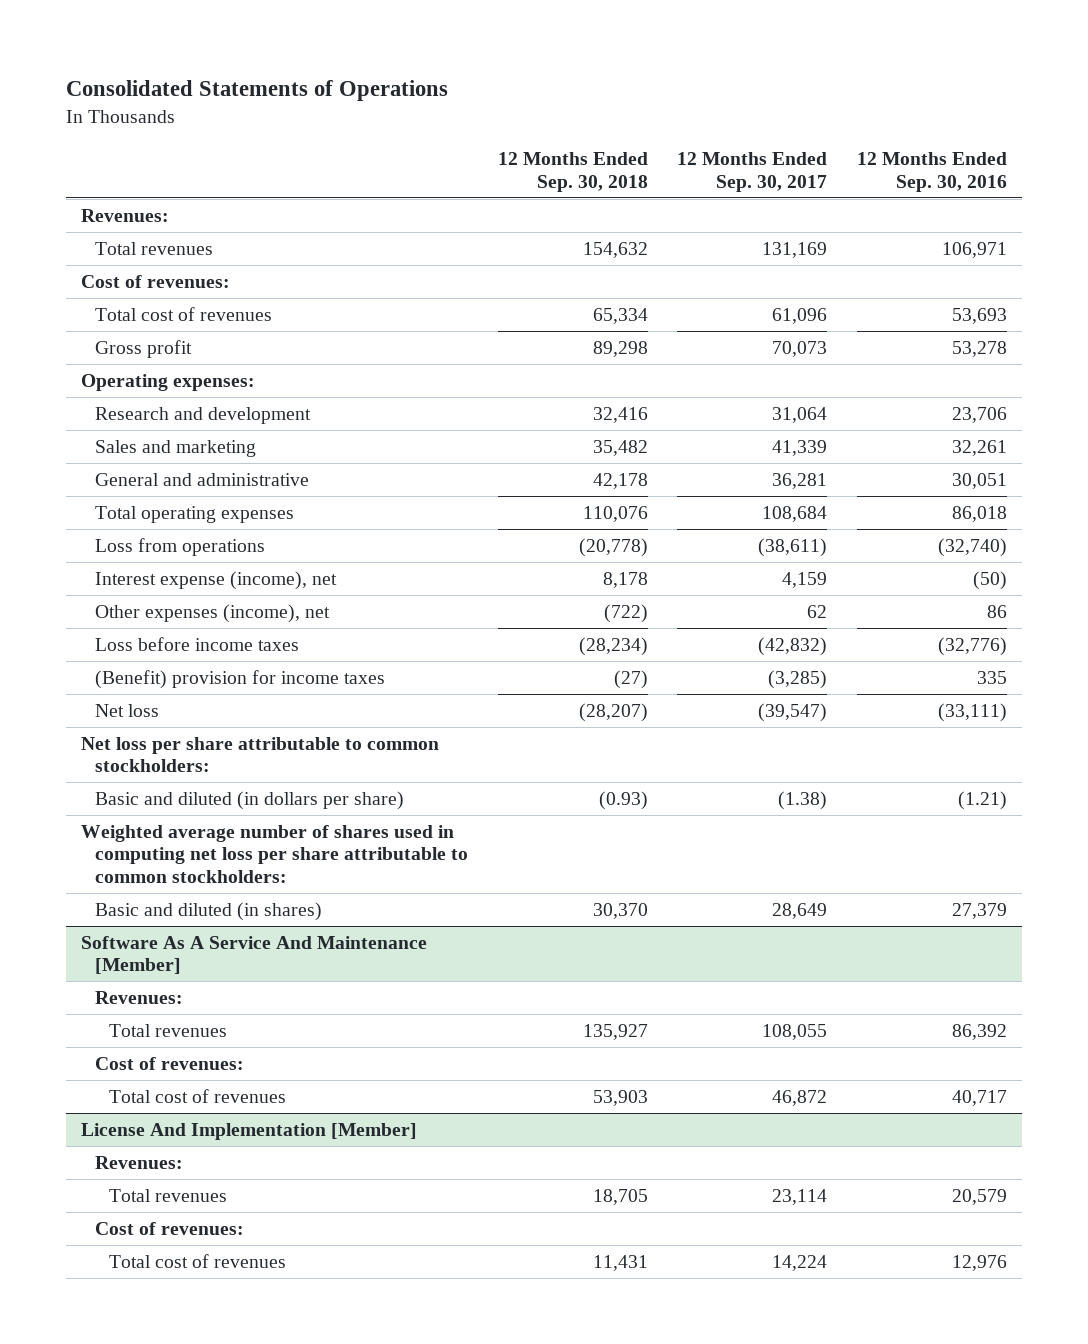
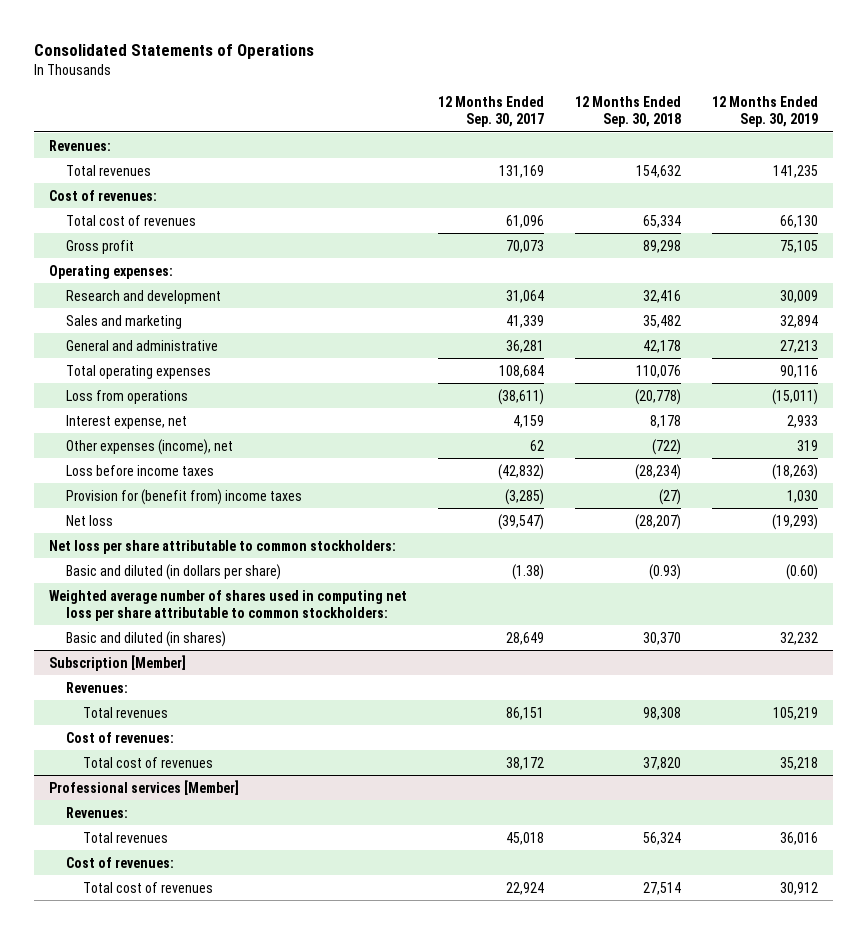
- | 12 Months Ended Sep. 30, 2018 | 12 Months Ended Sep. 30, 2017 | 12 Months Ended Sep. 30, 2016
+ | 12 Months Ended Sep. 30, 2017 | 12 Months Ended Sep. 30, 2018 | 12 Months Ended Sep. 30, 2019
- Interest expense (income), net | 8,178 | 4,159 | (50)
+ Interest expense, net | 4,159 | 8,178 | 2,933
- (Benefit) provision for income taxes | (27) | (3,285) | 335
+ Provision for (benefit from) income taxes | (3,285) | (27) | 1,030
- Software As A Service And Maintenance [Member]
+ Subscription [Member]
- Total revenues | 135,927 | 108,055 | 86,392
+ Total revenues | 86,151 | 98,308 | 105,219
- Total cost of revenues | 53,903 | 46,872 | 40,717
- License And Implementation [Member]
+ Total cost of revenues | 38,172 | 37,820 | 35,218
+ Professional services [Member]
- Total revenues | 18,705 | 23,114 | 20,579
+ Total revenues | 45,018 | 56,324 | 36,016
- Total cost of revenues | 11,431 | 14,224 | 12,976
+ Total cost of revenues | 22,924 | 27,514 | 30,912

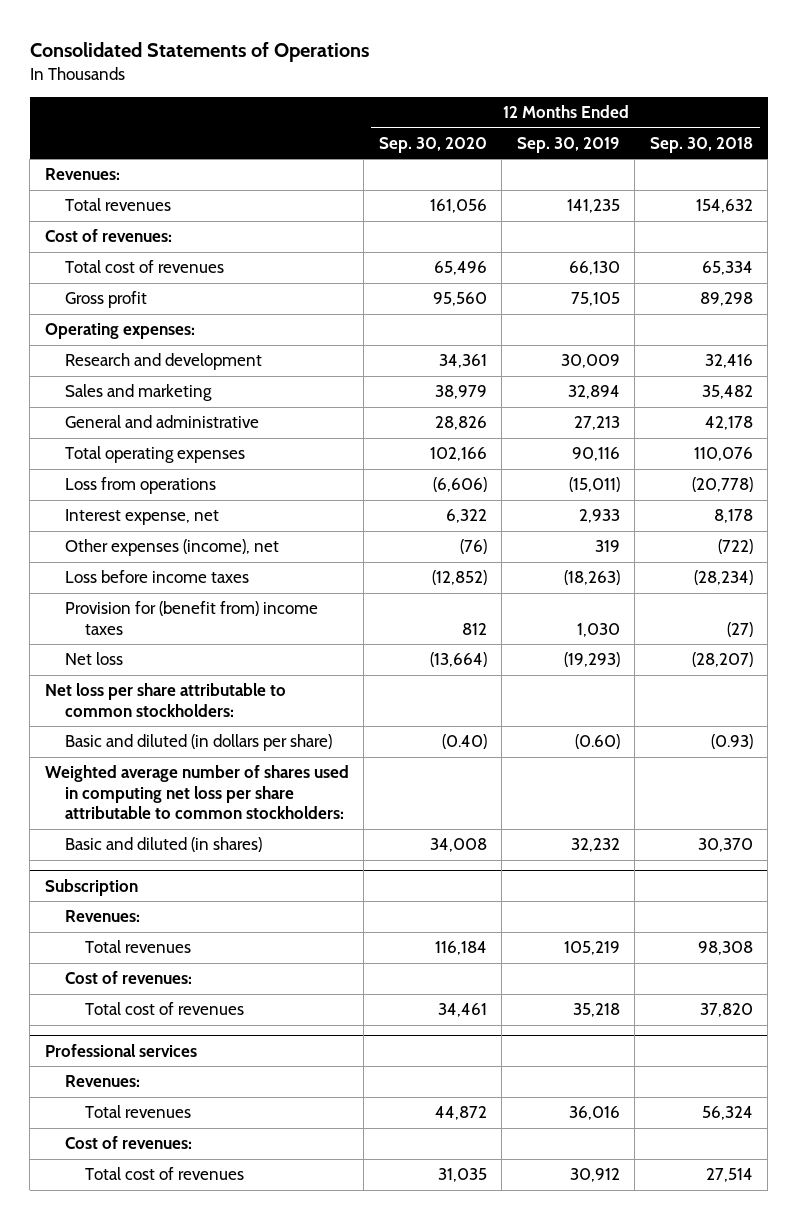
- | 12 Months Ended Sep. 30, 2017 | 12 Months Ended Sep. 30, 2018 | 12 Months Ended Sep. 30, 2019
+ | 12 Months Ended Sep. 30, 2020 | 12 Months Ended Sep. 30, 2019 | 12 Months Ended Sep. 30, 2018
- Subscription [Member]
+ Subscription
- Professional services [Member]
+ Professional services

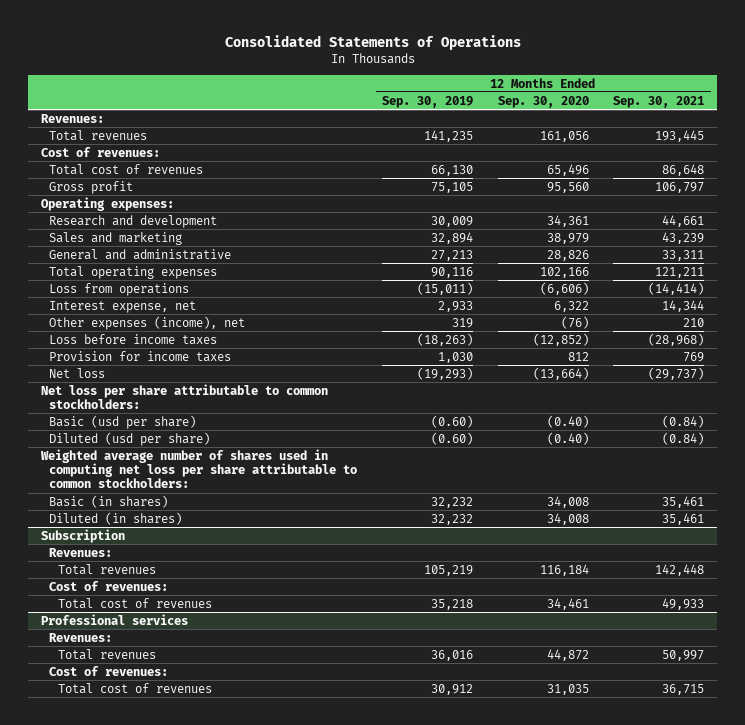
- | 12 Months Ended Sep. 30, 2020 | 12 Months Ended Sep. 30, 2019 | 12 Months Ended Sep. 30, 2018
+ | 12 Months Ended Sep. 30, 2019 | 12 Months Ended Sep. 30, 2020 | 12 Months Ended Sep. 30, 2021
- Provision for (benefit from) income taxes | 812 | 1,030 | (27)
+ Provision for income taxes | 1,030 | 812 | 769
- Basic and diluted (in dollars per share) | (0.40) | (0.60) | (0.93)
+ Basic (usd per share) | (0.60) | (0.40) | (0.84)
+ Diluted (usd per share) | (0.60) | (0.40) | (0.84)
- Basic and diluted (in shares) | 34,008 | 32,232 | 30,370
+ Basic (in shares) | 32,232 | 34,008 | 35,461
+ Diluted (in shares) | 32,232 | 34,008 | 35,461

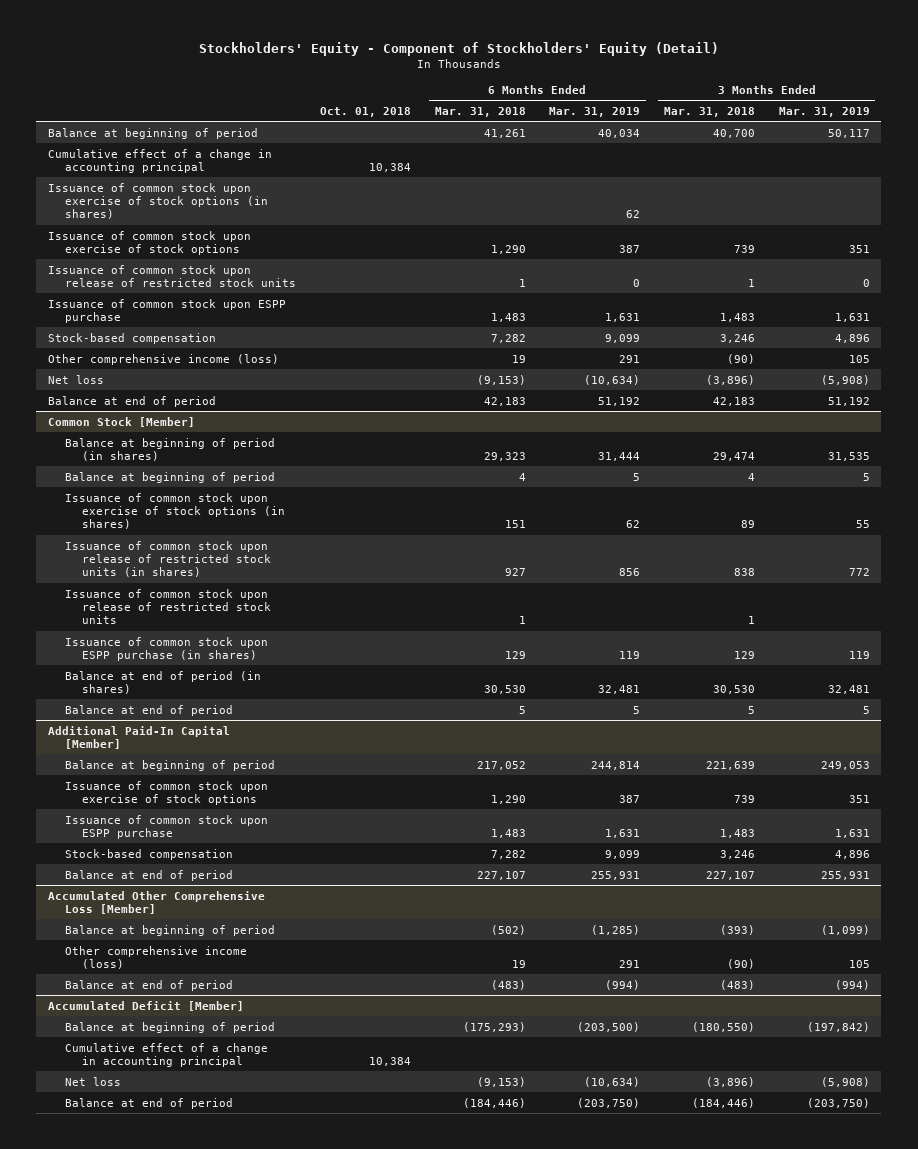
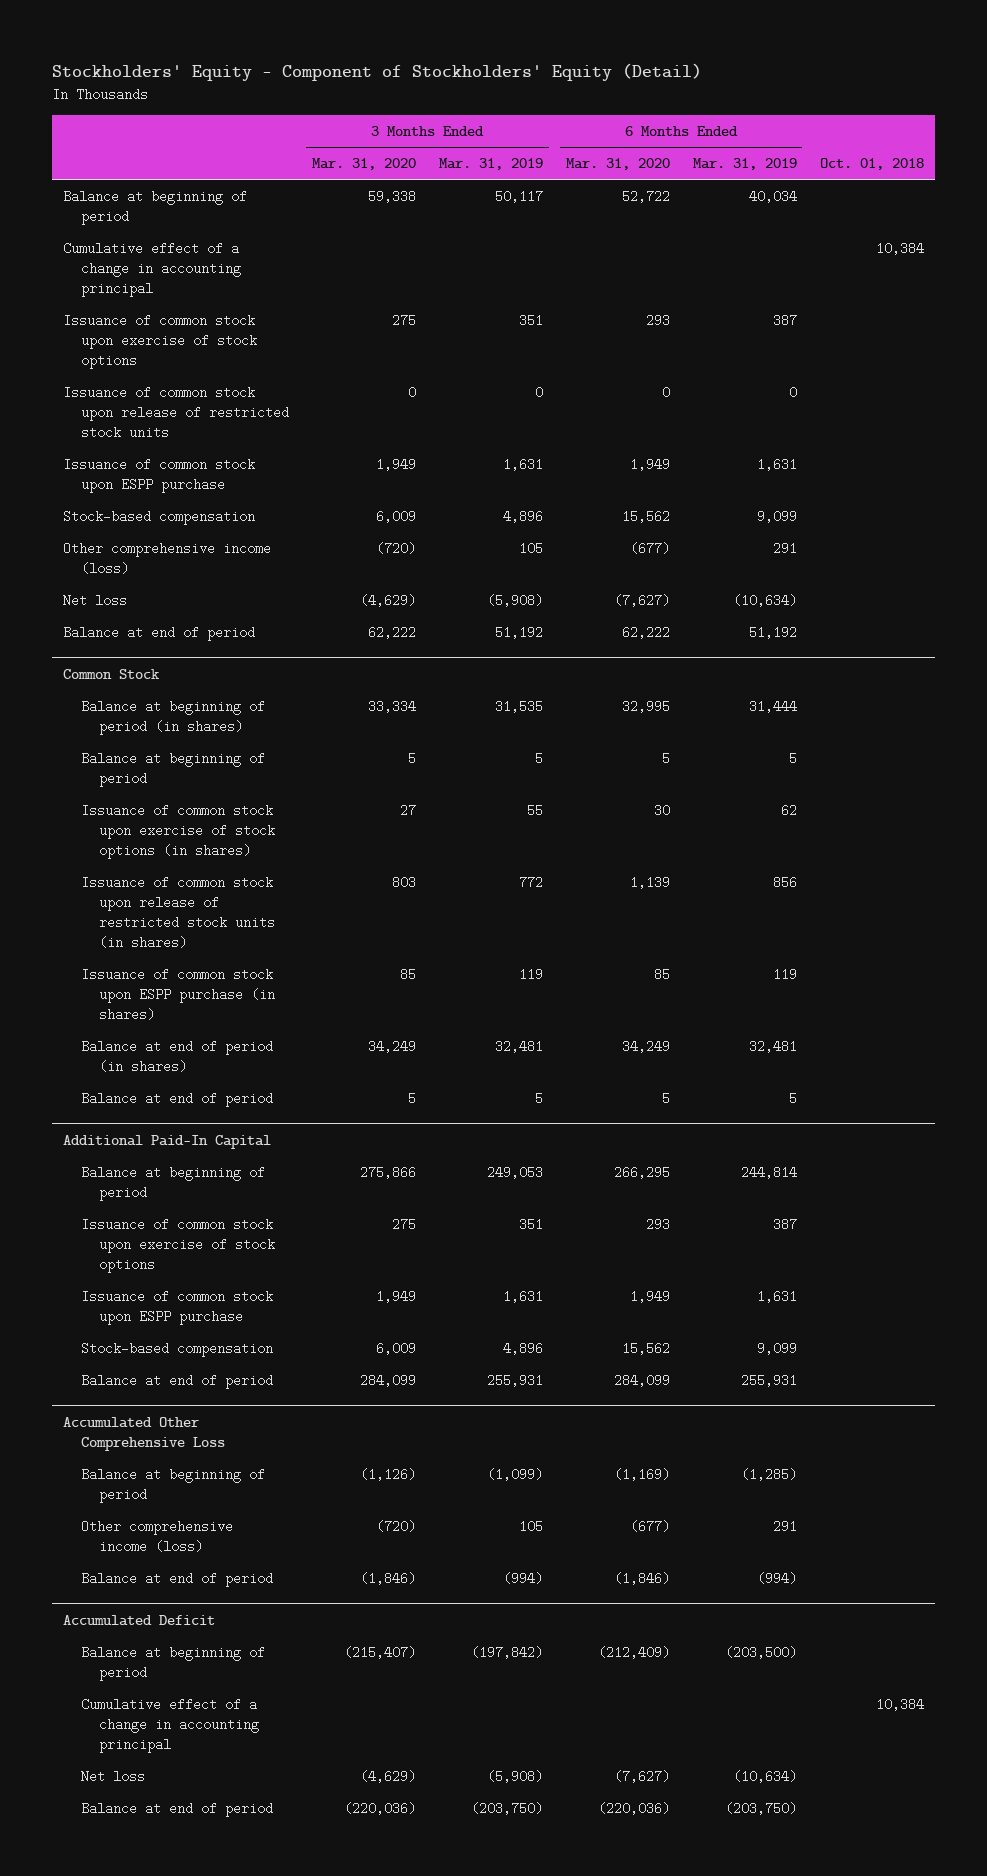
- | Oct. 01, 2018 | 6 Months Ended Mar. 31, 2018 | 6 Months Ended Mar. 31, 2019 | 3 Months Ended Mar. 31, 2018 | 3 Months Ended Mar. 31, 2019
+ | 3 Months Ended Mar. 31, 2020 | 3 Months Ended Mar. 31, 2019 | 6 Months Ended Mar. 31, 2020 | 6 Months Ended Mar. 31, 2019 | Oct. 01, 2018
- Issuance of common stock upon exercise of stock options (in shares) | | | 62 | |
- Common Stock [Member]
+ Common Stock
- Issuance of common stock upon release of restricted stock units | | 1 | | 1 |
- Additional Paid-In Capital [Member]
+ Additional Paid-In Capital
- Accumulated Other Comprehensive Loss [Member]
+ Accumulated Other Comprehensive Loss
- Accumulated Deficit [Member]
+ Accumulated Deficit

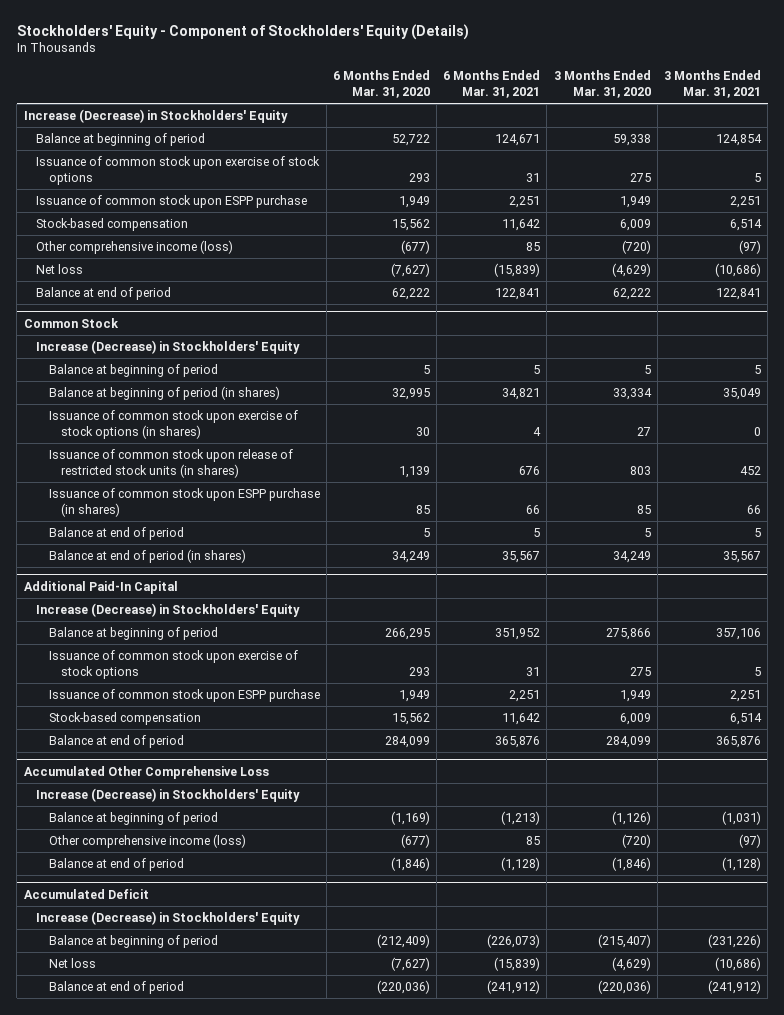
- Stockholders' Equity - Component of Stockholders' Equity (Detail)
+ Stockholders' Equity - Component of Stockholders' Equity (Details)
- | 3 Months Ended Mar. 31, 2020 | 3 Months Ended Mar. 31, 2019 | 6 Months Ended Mar. 31, 2020 | 6 Months Ended Mar. 31, 2019 | Oct. 01, 2018
+ | 6 Months Ended Mar. 31, 2020 | 6 Months Ended Mar. 31, 2021 | 3 Months Ended Mar. 31, 2020 | 3 Months Ended Mar. 31, 2021
+ Increase (Decrease) in Stockholders' Equity
- Cumulative effect of a change in accounting principal | | | | | 10,384
- Issuance of common stock upon release of restricted stock units | 0 | 0 | 0 | 0 |
@ Common Stock
+ Increase (Decrease) in Stockholders' Equity
moved down: Balance at beginning of period (in shares) | 32,995 | 34,821 | 33,334 | 35,049
moved down: Balance at end of period (in shares) | 34,249 | 35,567 | 34,249 | 35,567
@ Additional Paid-In Capital
+ Increase (Decrease) in Stockholders' Equity
@ Accumulated Other Comprehensive Loss
+ Increase (Decrease) in Stockholders' Equity
@ Accumulated Deficit
+ Increase (Decrease) in Stockholders' Equity
- Cumulative effect of a change in accounting principal | | | | | 10,384

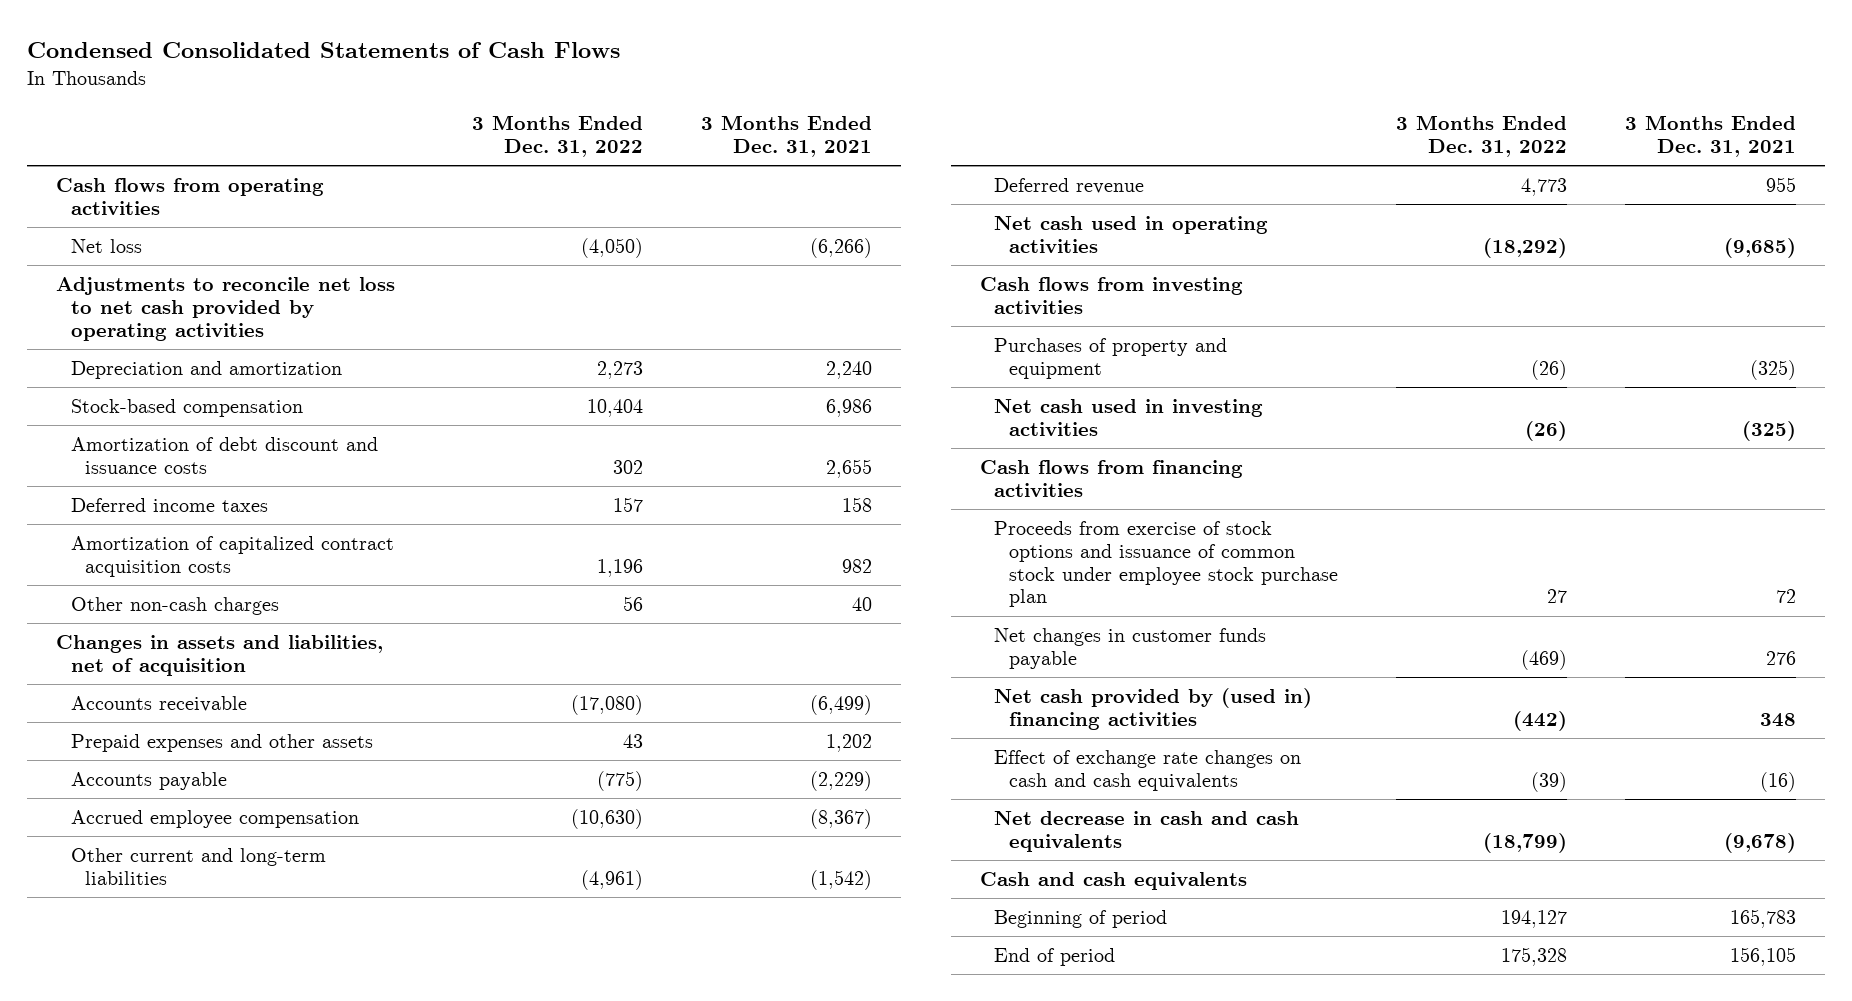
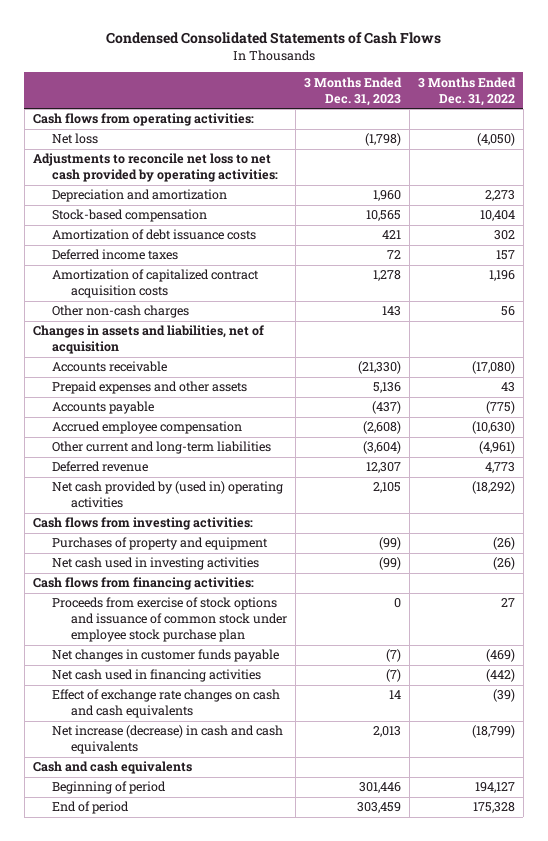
- | 3 Months Ended Dec. 31, 2022 | 3 Months Ended Dec. 31, 2021
+ | 3 Months Ended Dec. 31, 2023 | 3 Months Ended Dec. 31, 2022
- Cash flows from operating activities
+ Cash flows from operating activities:
- Adjustments to reconcile net loss to net cash provided by operating activities
+ Adjustments to reconcile net loss to net cash provided by operating activities:
- Amortization of debt discount and issuance costs | 302 | 2,655
+ Amortization of debt issuance costs | 421 | 302
- Net cash used in operating activities | (18,292) | (9,685)
- Cash flows from investing activities
+ Net cash provided by (used in) operating activities | 2,105 | (18,292)
+ Cash flows from investing activities:
- Cash flows from financing activities
+ Cash flows from financing activities:
- Net cash provided by (used in) financing activities | (442) | 348
+ Net cash used in financing activities | (7) | (442)
- Net decrease in cash and cash equivalents | (18,799) | (9,678)
+ Net increase (decrease) in cash and cash equivalents | 2,013 | (18,799)

